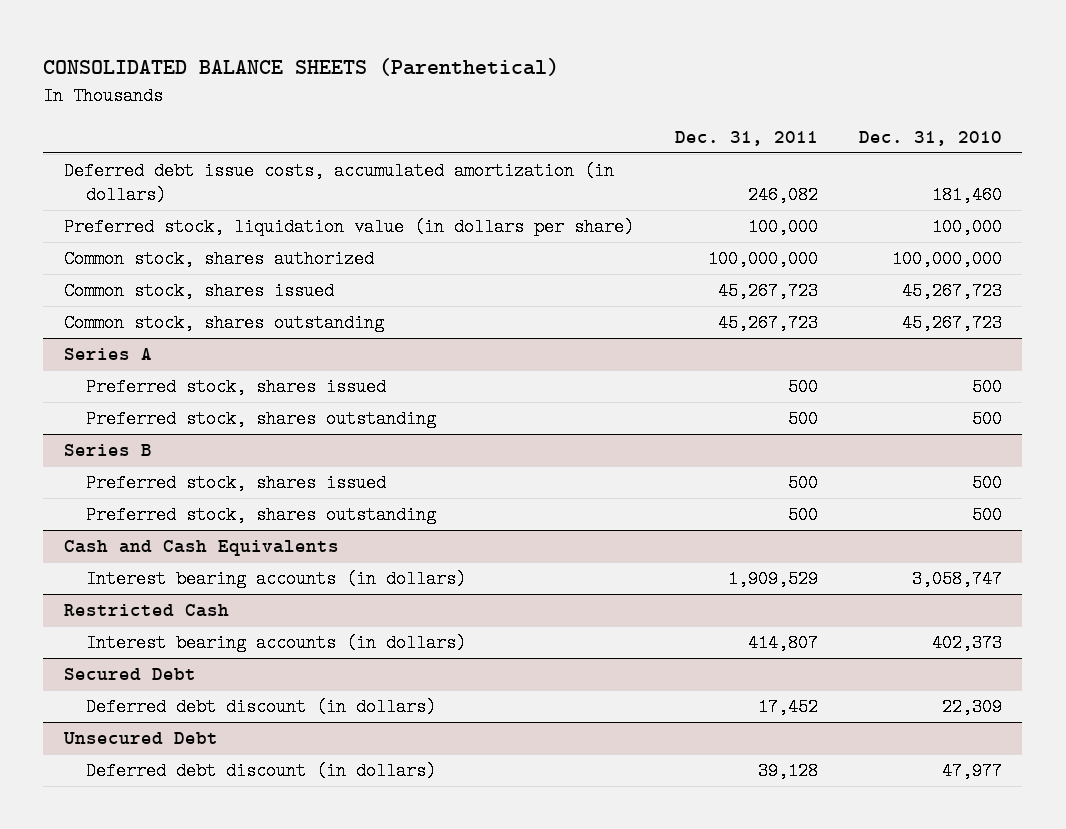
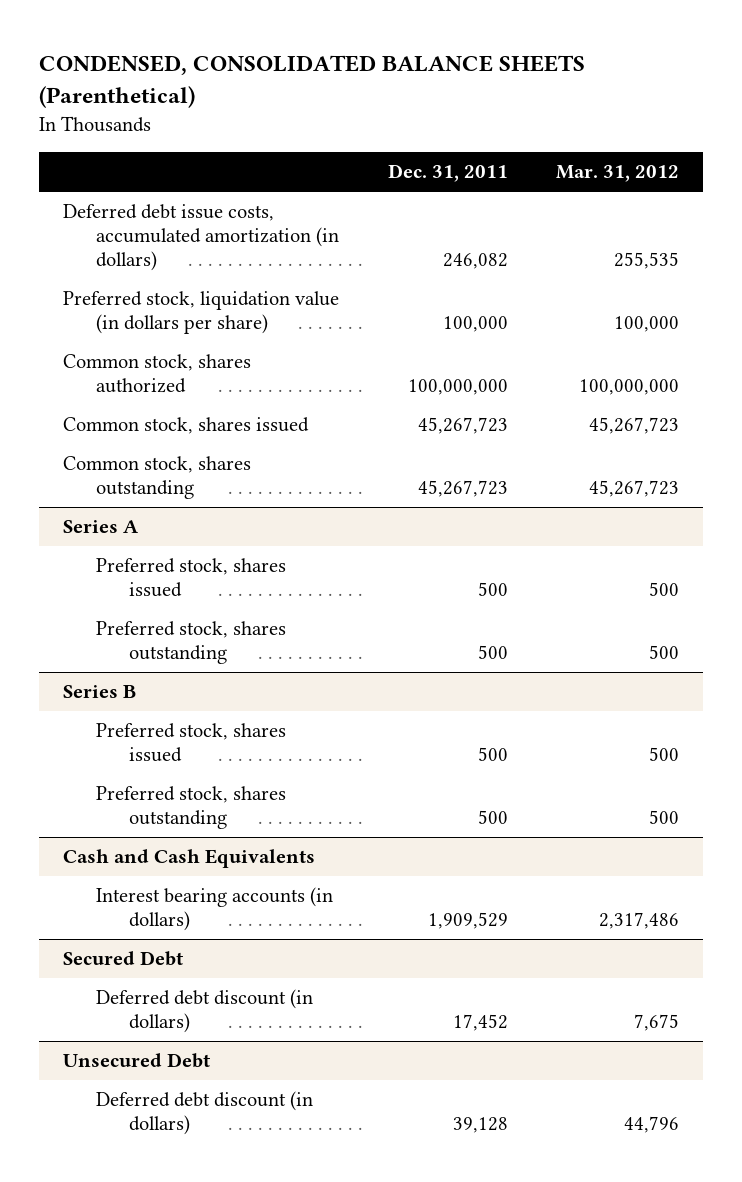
- CONSOLIDATED BALANCE SHEETS (Parenthetical)
+ CONDENSED, CONSOLIDATED BALANCE SHEETS (Parenthetical)
- | Dec. 31, 2011 | Dec. 31, 2010
+ | Dec. 31, 2011 | Mar. 31, 2012
- Restricted Cash
- Interest bearing accounts (in dollars) | 414,807 | 402,373

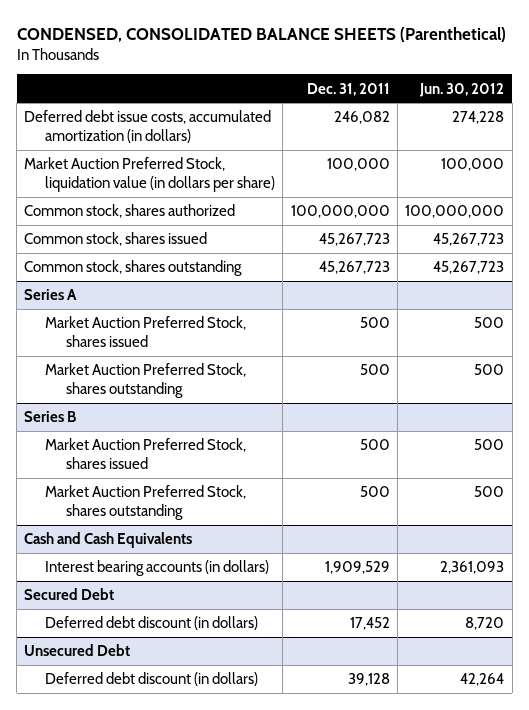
- | Dec. 31, 2011 | Mar. 31, 2012
+ | Dec. 31, 2011 | Jun. 30, 2012
- Preferred stock, liquidation value (in dollars per share) | 100,000 | 100,000
+ Market Auction Preferred Stock, liquidation value (in dollars per share) | 100,000 | 100,000
@ Series A
- Preferred stock, shares issued | 500 | 500
- Preferred stock, shares outstanding | 500 | 500
+ Market Auction Preferred Stock, shares issued | 500 | 500
+ Market Auction Preferred Stock, shares outstanding | 500 | 500
@ Series B
- Preferred stock, shares issued | 500 | 500
- Preferred stock, shares outstanding | 500 | 500
+ Market Auction Preferred Stock, shares issued | 500 | 500
+ Market Auction Preferred Stock, shares outstanding | 500 | 500

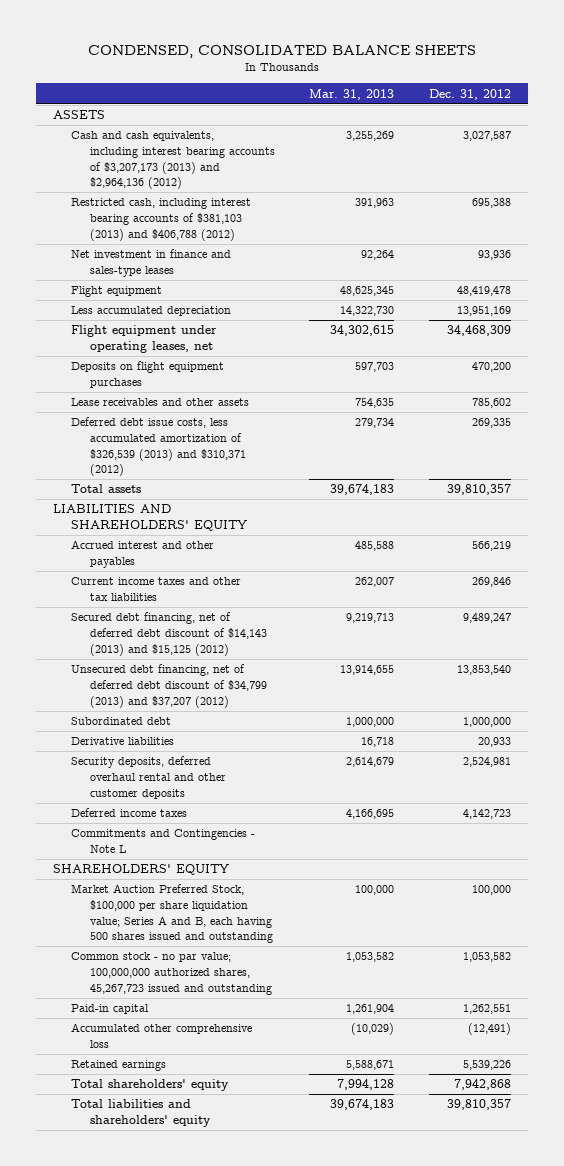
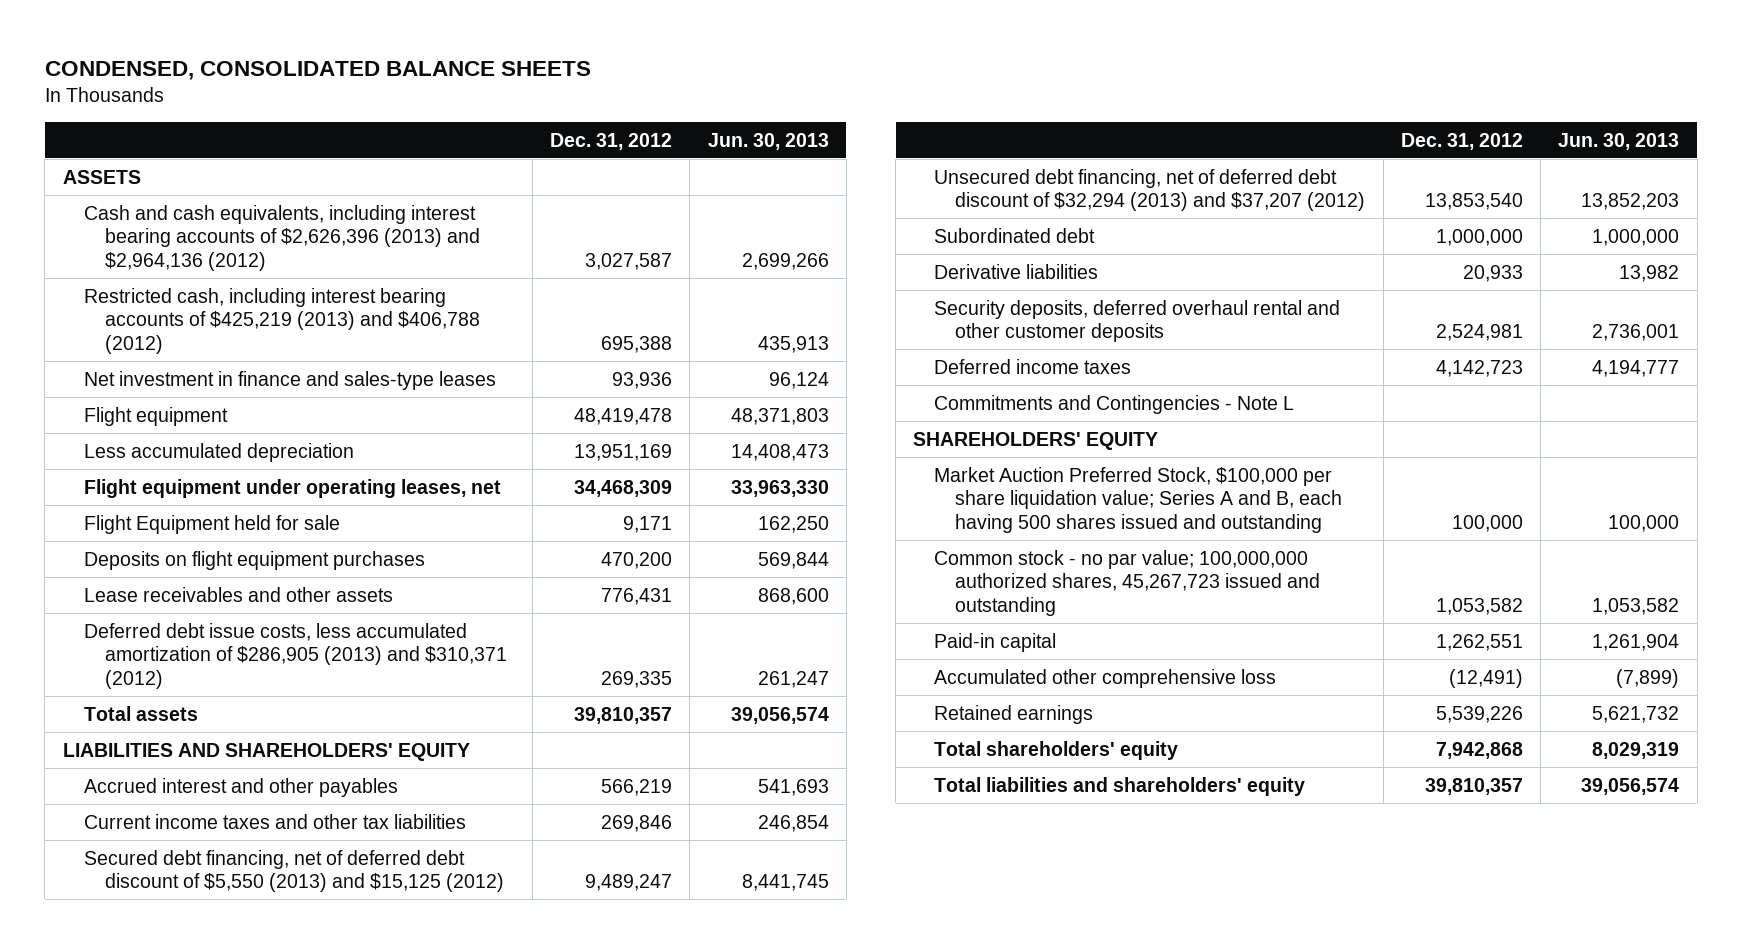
- | Mar. 31, 2013 | Dec. 31, 2012
+ | Dec. 31, 2012 | Jun. 30, 2013
- Cash and cash equivalents, including interest bearing accounts of $3,207,173 (2013) and $2,964,136 (2012) | 3,255,269 | 3,027,587
- Restricted cash, including interest bearing accounts of $381,103 (2013) and $406,788 (2012) | 391,963 | 695,388
+ Cash and cash equivalents, including interest bearing accounts of $2,626,396 (2013) and $2,964,136 (2012) | 3,027,587 | 2,699,266
+ Restricted cash, including interest bearing accounts of $425,219 (2013) and $406,788 (2012) | 695,388 | 435,913
+ Flight Equipment held for sale | 9,171 | 162,250
- Lease receivables and other assets | 754,635 | 785,602
- Deferred debt issue costs, less accumulated amortization of $326,539 (2013) and $310,371 (2012) | 279,734 | 269,335
+ Lease receivables and other assets | 776,431 | 868,600
+ Deferred debt issue costs, less accumulated amortization of $286,905 (2013) and $310,371 (2012) | 269,335 | 261,247
- Secured debt financing, net of deferred debt discount of $14,143 (2013) and $15,125 (2012) | 9,219,713 | 9,489,247
- Unsecured debt financing, net of deferred debt discount of $34,799 (2013) and $37,207 (2012) | 13,914,655 | 13,853,540
+ Secured debt financing, net of deferred debt discount of $5,550 (2013) and $15,125 (2012) | 9,489,247 | 8,441,745
+ Unsecured debt financing, net of deferred debt discount of $32,294 (2013) and $37,207 (2012) | 13,853,540 | 13,852,203

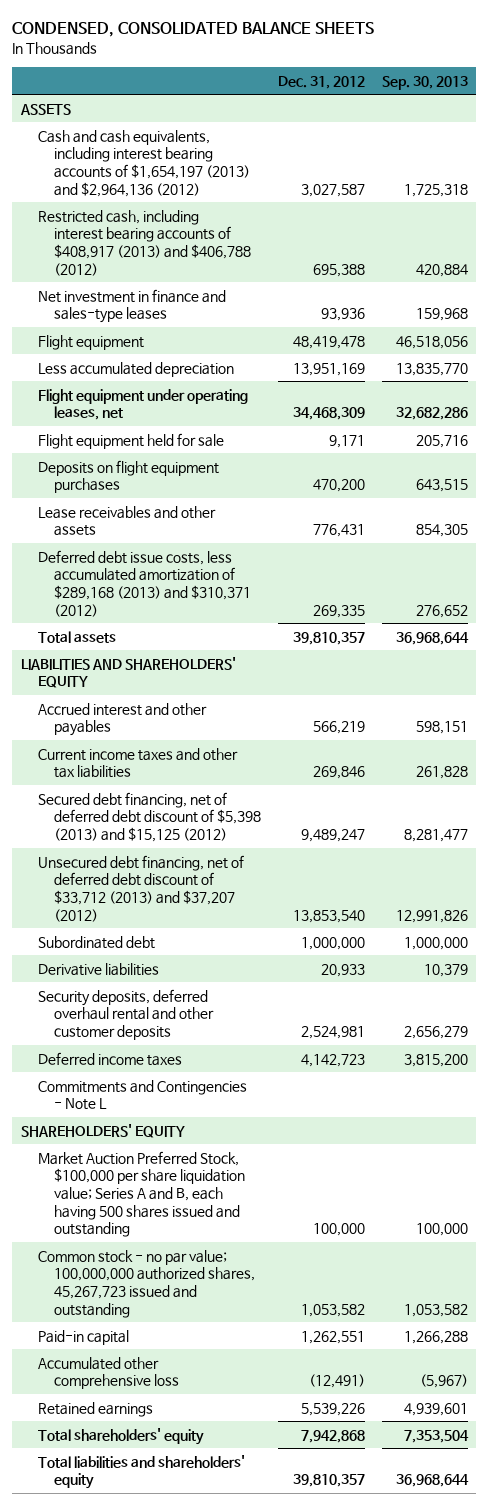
- | Dec. 31, 2012 | Jun. 30, 2013
+ | Dec. 31, 2012 | Sep. 30, 2013
- Cash and cash equivalents, including interest bearing accounts of $2,626,396 (2013) and $2,964,136 (2012) | 3,027,587 | 2,699,266
- Restricted cash, including interest bearing accounts of $425,219 (2013) and $406,788 (2012) | 695,388 | 435,913
+ Cash and cash equivalents, including interest bearing accounts of $1,654,197 (2013) and $2,964,136 (2012) | 3,027,587 | 1,725,318
+ Restricted cash, including interest bearing accounts of $408,917 (2013) and $406,788 (2012) | 695,388 | 420,884
- Flight Equipment held for sale | 9,171 | 162,250
+ Flight equipment held for sale | 9,171 | 205,716
- Deferred debt issue costs, less accumulated amortization of $286,905 (2013) and $310,371 (2012) | 269,335 | 261,247
+ Deferred debt issue costs, less accumulated amortization of $289,168 (2013) and $310,371 (2012) | 269,335 | 276,652
- Secured debt financing, net of deferred debt discount of $5,550 (2013) and $15,125 (2012) | 9,489,247 | 8,441,745
- Unsecured debt financing, net of deferred debt discount of $32,294 (2013) and $37,207 (2012) | 13,853,540 | 13,852,203
+ Secured debt financing, net of deferred debt discount of $5,398 (2013) and $15,125 (2012) | 9,489,247 | 8,281,477
+ Unsecured debt financing, net of deferred debt discount of $33,712 (2013) and $37,207 (2012) | 13,853,540 | 12,991,826

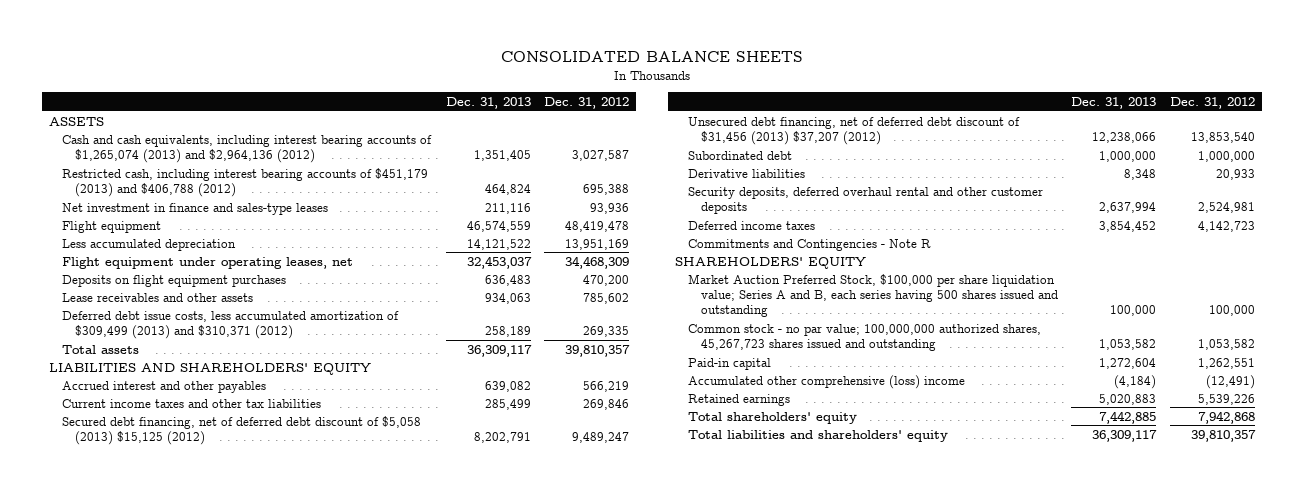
- CONDENSED, CONSOLIDATED BALANCE SHEETS
+ CONSOLIDATED BALANCE SHEETS
- | Dec. 31, 2012 | Sep. 30, 2013
+ | Dec. 31, 2013 | Dec. 31, 2012
- Cash and cash equivalents, including interest bearing accounts of $1,654,197 (2013) and $2,964,136 (2012) | 3,027,587 | 1,725,318
- Restricted cash, including interest bearing accounts of $408,917 (2013) and $406,788 (2012) | 695,388 | 420,884
+ Cash and cash equivalents, including interest bearing accounts of $1,265,074 (2013) and $2,964,136 (2012) | 1,351,405 | 3,027,587
+ Restricted cash, including interest bearing accounts of $451,179 (2013) and $406,788 (2012) | 464,824 | 695,388
- Flight equipment held for sale | 9,171 | 205,716
- Lease receivables and other assets | 776,431 | 854,305
- Deferred debt issue costs, less accumulated amortization of $289,168 (2013) and $310,371 (2012) | 269,335 | 276,652
+ Lease receivables and other assets | 934,063 | 785,602
+ Deferred debt issue costs, less accumulated amortization of $309,499 (2013) and $310,371 (2012) | 258,189 | 269,335
- Secured debt financing, net of deferred debt discount of $5,398 (2013) and $15,125 (2012) | 9,489,247 | 8,281,477
- Unsecured debt financing, net of deferred debt discount of $33,712 (2013) and $37,207 (2012) | 13,853,540 | 12,991,826
+ Secured debt financing, net of deferred debt discount of $5,058 (2013) $15,125 (2012) | 8,202,791 | 9,489,247
+ Unsecured debt financing, net of deferred debt discount of $31,456 (2013) $37,207 (2012) | 12,238,066 | 13,853,540
- Commitments and Contingencies - Note L
+ Commitments and Contingencies - Note R
- Market Auction Preferred Stock, $100,000 per share liquidation value; Series A and B, each having 500 shares issued and outstanding | 100,000 | 100,000
- Common stock - no par value; 100,000,000 authorized shares, 45,267,723 issued and outstanding | 1,053,582 | 1,053,582
+ Market Auction Preferred Stock, $100,000 per share liquidation value; Series A and B, each series having 500 shares issued and outstanding | 100,000 | 100,000
+ Common stock - no par value; 100,000,000 authorized shares, 45,267,723 shares issued and outstanding | 1,053,582 | 1,053,582
- Accumulated other comprehensive loss | (12,491) | (5,967)
+ Accumulated other comprehensive (loss) income | (4,184) | (12,491)

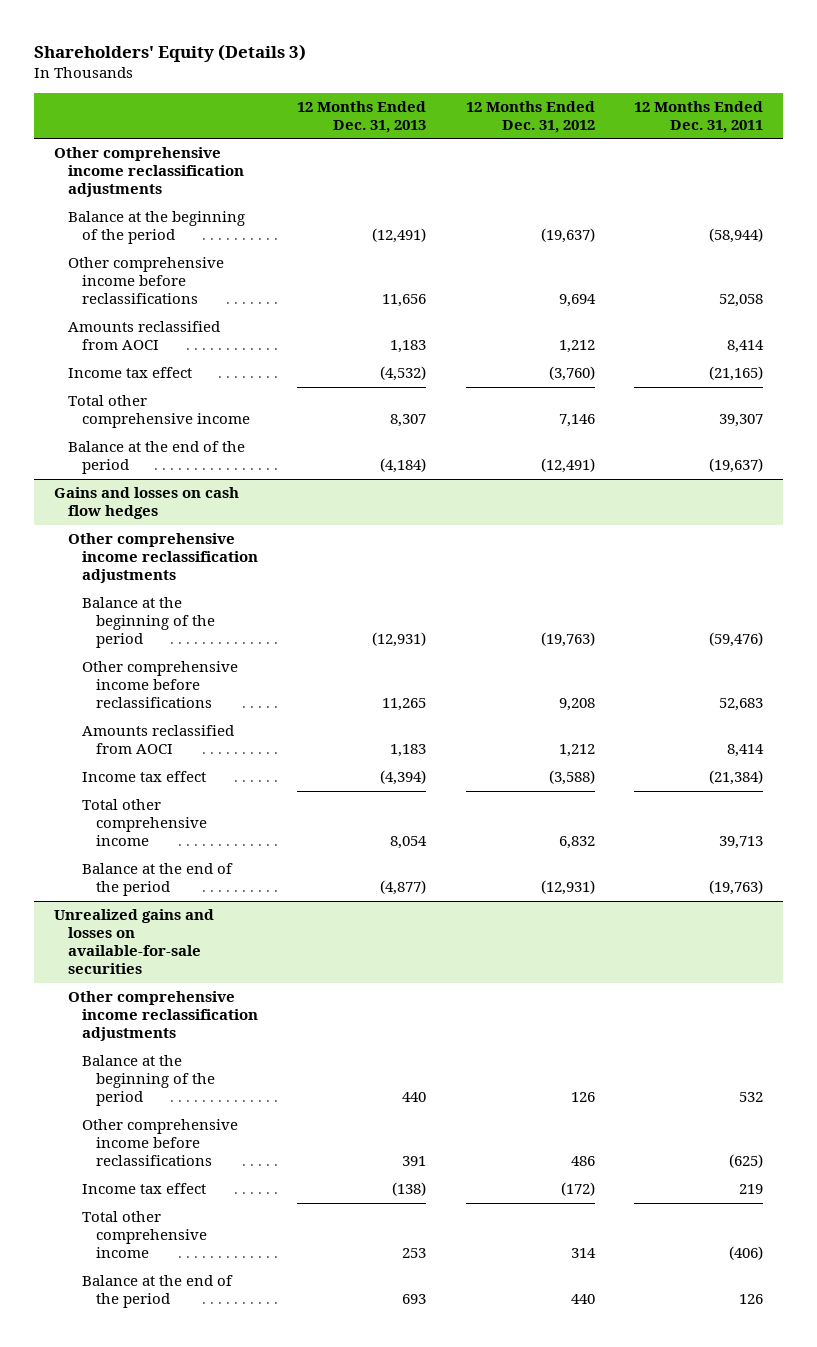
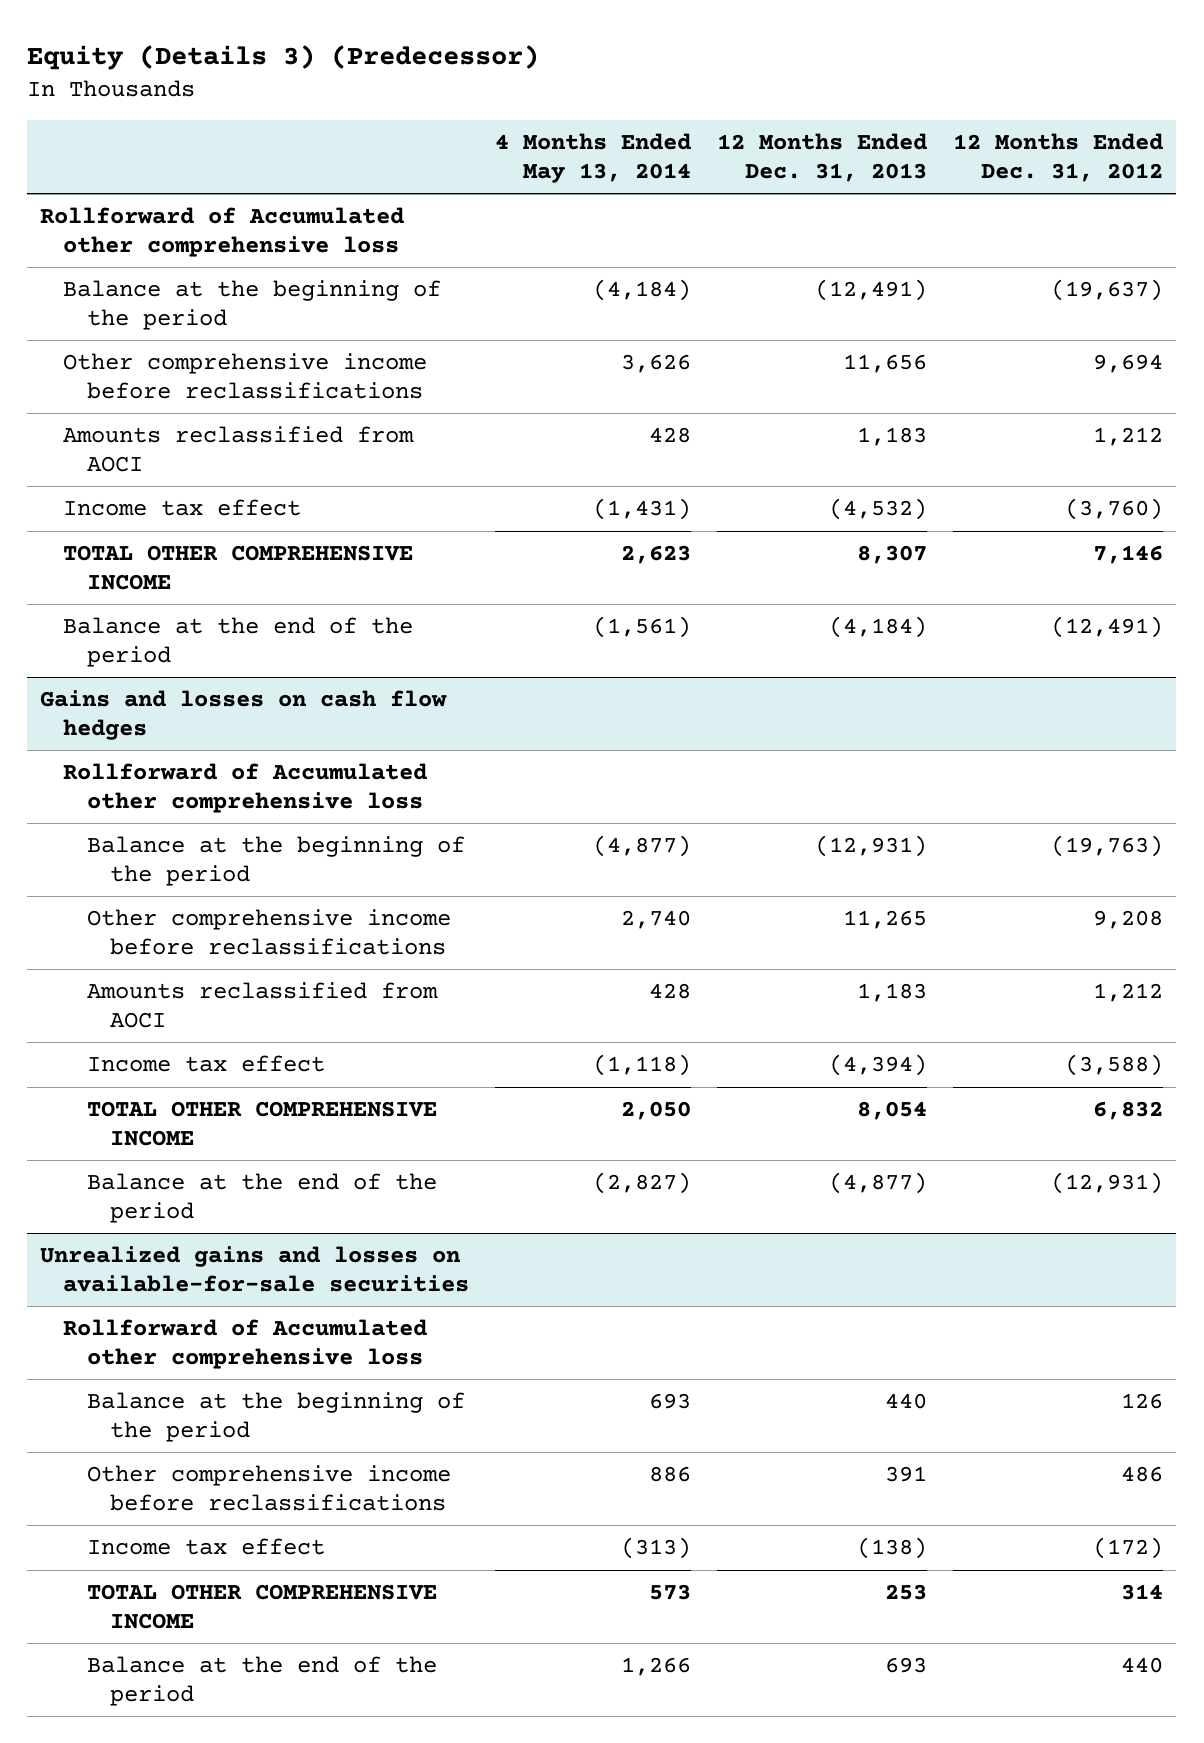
- Shareholders' Equity (Details 3)
+ Equity (Details 3) (Predecessor)
- | 12 Months Ended Dec. 31, 2013 | 12 Months Ended Dec. 31, 2012 | 12 Months Ended Dec. 31, 2011
+ | 4 Months Ended May 13, 2014 | 12 Months Ended Dec. 31, 2013 | 12 Months Ended Dec. 31, 2012
- Other comprehensive income reclassification adjustments
+ Rollforward of Accumulated other comprehensive loss
- Total other comprehensive income | 8,307 | 7,146 | 39,307
+ TOTAL OTHER COMPREHENSIVE INCOME | 2,623 | 8,307 | 7,146
@ Gains and losses on cash flow hedges
- Other comprehensive income reclassification adjustments
+ Rollforward of Accumulated other comprehensive loss
- Total other comprehensive income | 8,054 | 6,832 | 39,713
+ TOTAL OTHER COMPREHENSIVE INCOME | 2,050 | 8,054 | 6,832
@ Unrealized gains and losses on available-for-sale securities
- Other comprehensive income reclassification adjustments
+ Rollforward of Accumulated other comprehensive loss
- Total other comprehensive income | 253 | 314 | (406)
+ TOTAL OTHER COMPREHENSIVE INCOME | 573 | 253 | 314

